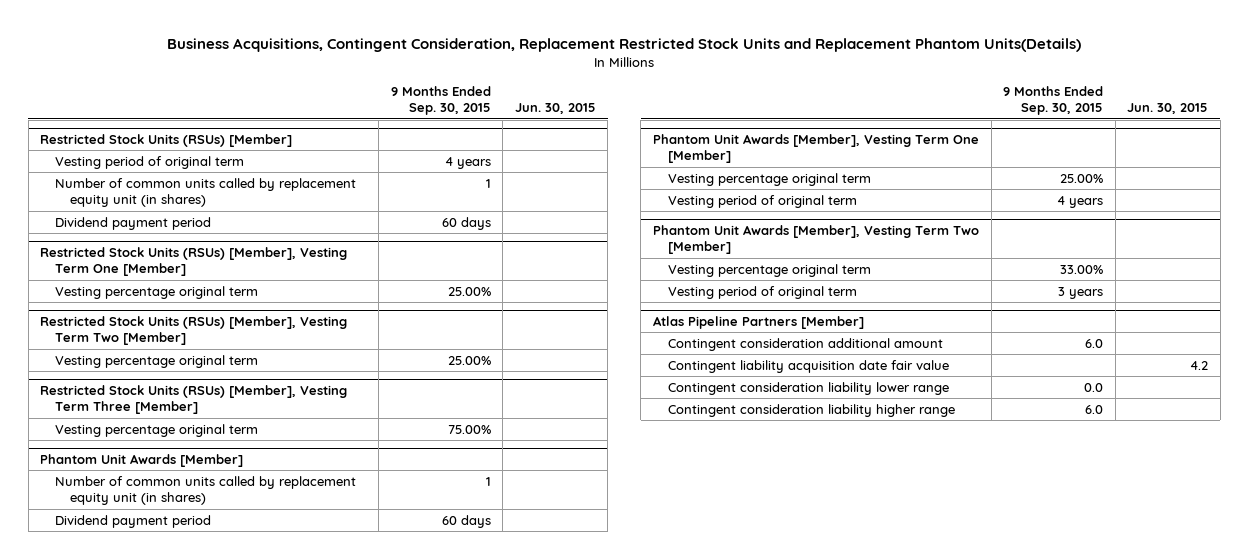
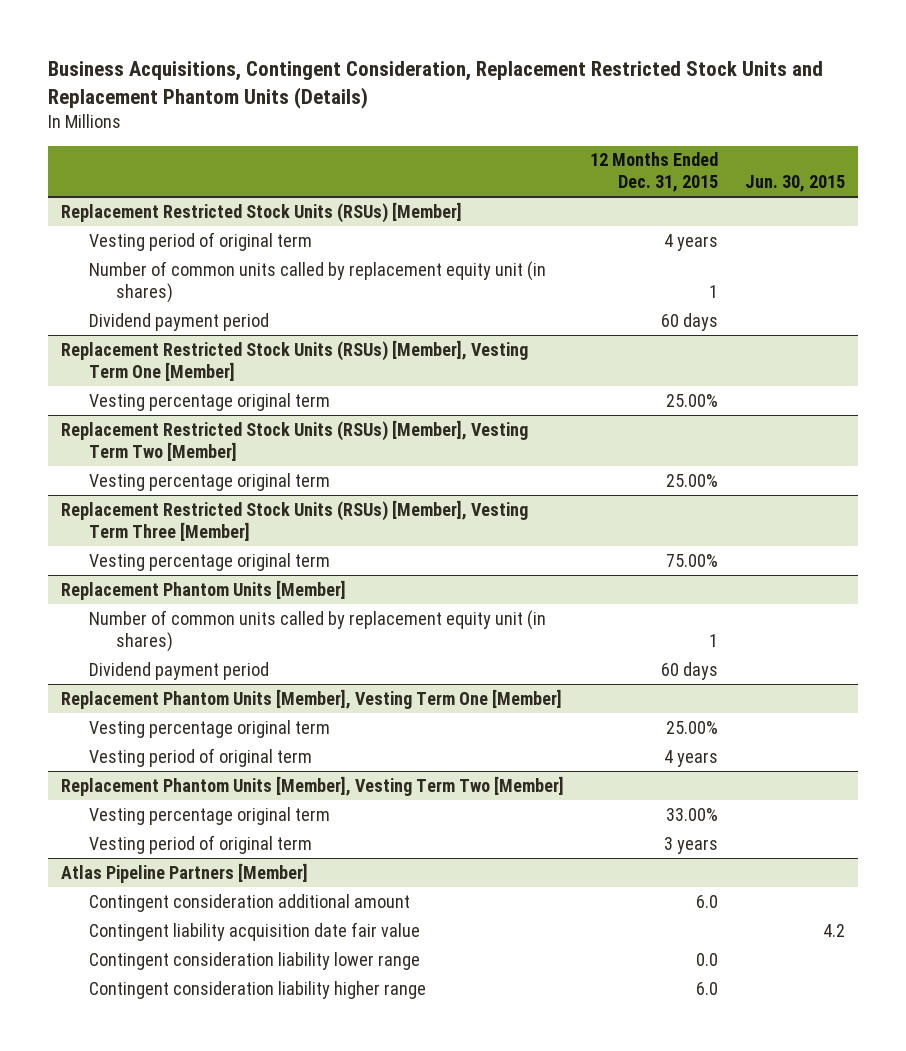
- Business Acquisitions, Contingent Consideration, Replacement Restricted Stock Units and Replacement Phantom Units(Details)
+ Business Acquisitions, Contingent Consideration, Replacement Restricted Stock Units and Replacement Phantom Units (Details)
- | 9 Months Ended Sep. 30, 2015 | Jun. 30, 2015
+ | 12 Months Ended Dec. 31, 2015 | Jun. 30, 2015
- Restricted Stock Units (RSUs) [Member]
- Vesting period of original term | 4 years |
- Number of common units called by replacement equity unit (in shares) | 1 |
- Dividend payment period | 60 days |
- Restricted Stock Units (RSUs) [Member], Vesting Term One [Member]
+ Replacement Restricted Stock Units (RSUs) [Member]
+ Vesting period of original term | 4 years |
+ Number of common units called by replacement equity unit (in shares) | 1 |
+ Dividend payment period | 60 days |
+ Replacement Restricted Stock Units (RSUs) [Member], Vesting Term One [Member]
- Restricted Stock Units (RSUs) [Member], Vesting Term Two [Member]
+ Replacement Restricted Stock Units (RSUs) [Member], Vesting Term Two [Member]
- Restricted Stock Units (RSUs) [Member], Vesting Term Three [Member]
+ Replacement Restricted Stock Units (RSUs) [Member], Vesting Term Three [Member]
- Phantom Unit Awards [Member]
+ Replacement Phantom Units [Member]
- Phantom Unit Awards [Member], Vesting Term One [Member]
+ Replacement Phantom Units [Member], Vesting Term One [Member]
- Phantom Unit Awards [Member], Vesting Term Two [Member]
+ Replacement Phantom Units [Member], Vesting Term Two [Member]

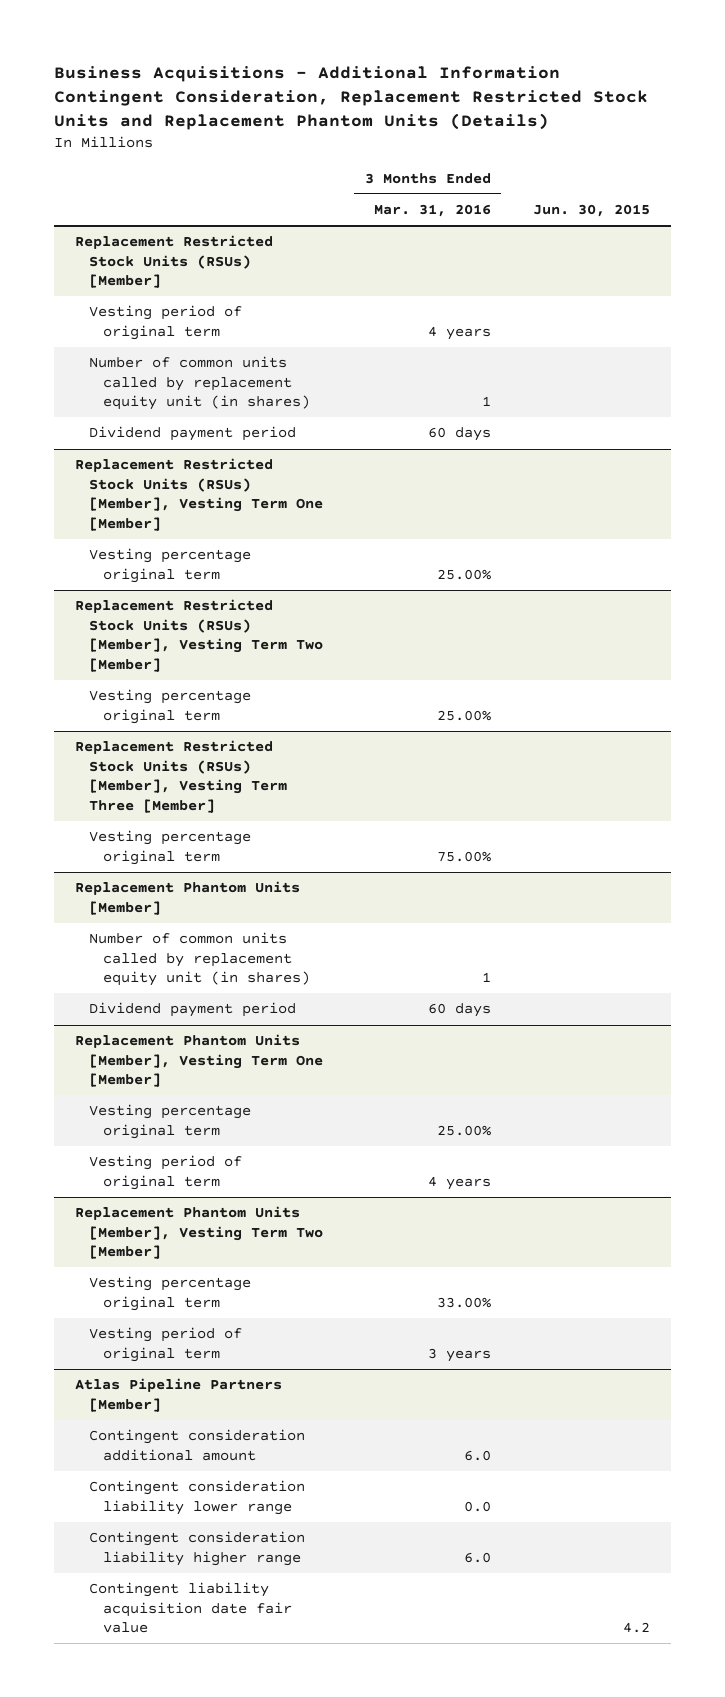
- Business Acquisitions, Contingent Consideration, Replacement Restricted Stock Units and Replacement Phantom Units (Details)
+ Business Acquisitions - Additional Information Contingent Consideration, Replacement Restricted Stock Units and Replacement Phantom Units (Details)
- | 12 Months Ended Dec. 31, 2015 | Jun. 30, 2015
+ | 3 Months Ended Mar. 31, 2016 | Jun. 30, 2015
@ Atlas Pipeline Partners [Member]
moved down: Contingent liability acquisition date fair value | | 4.2

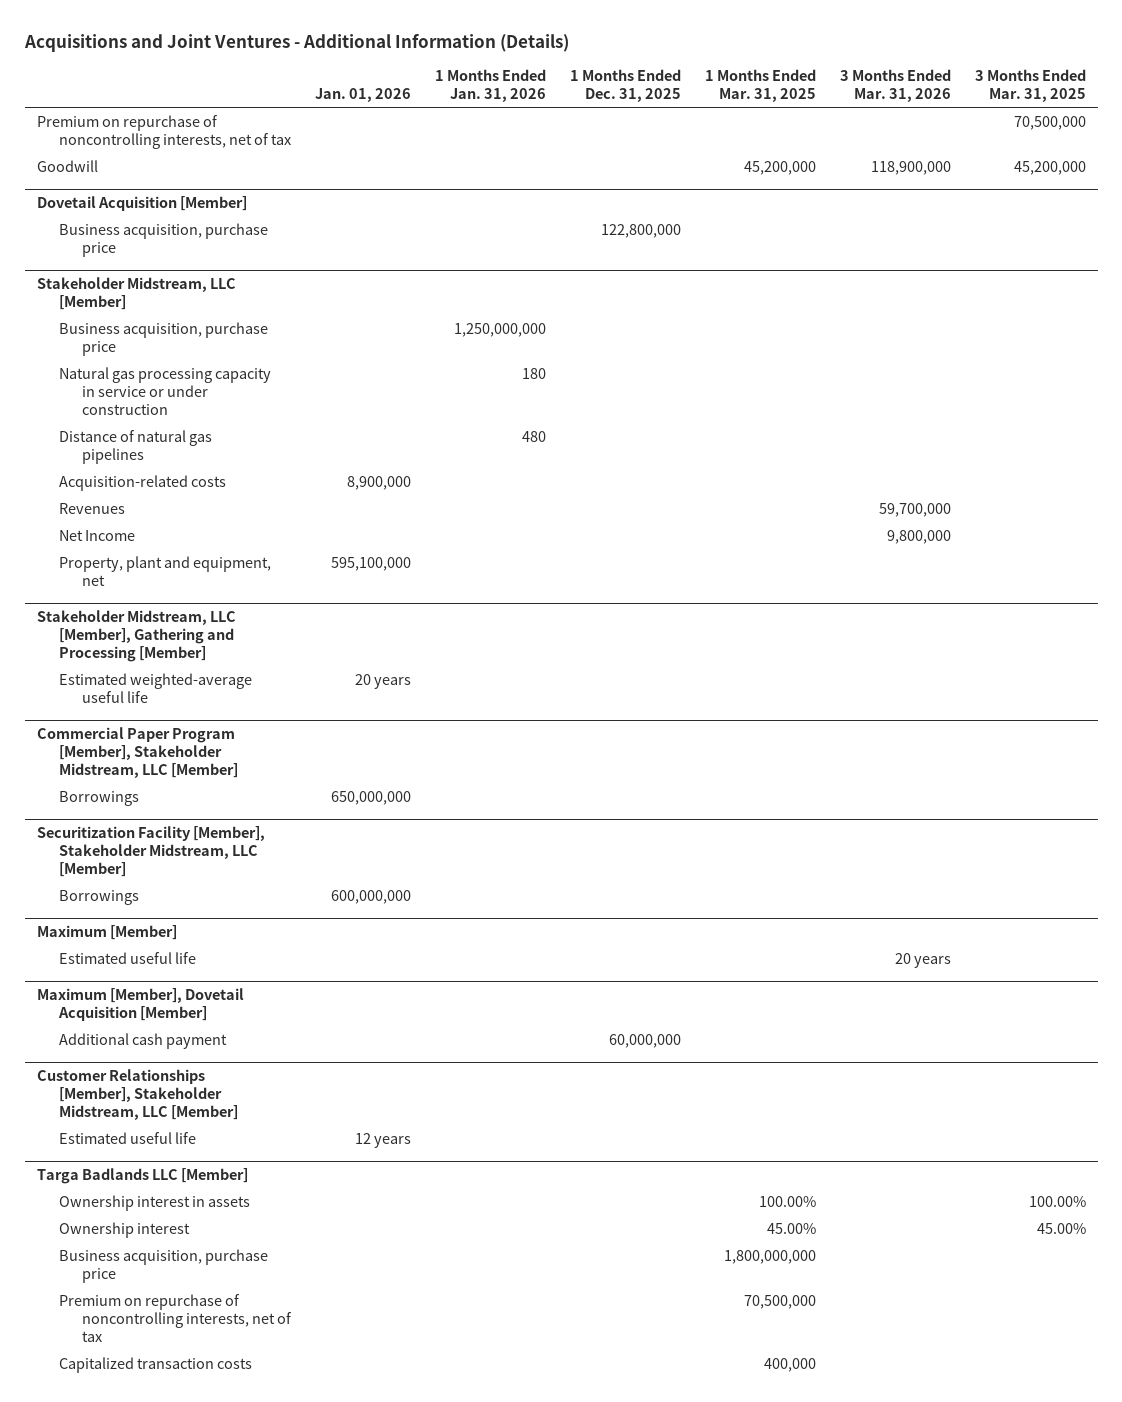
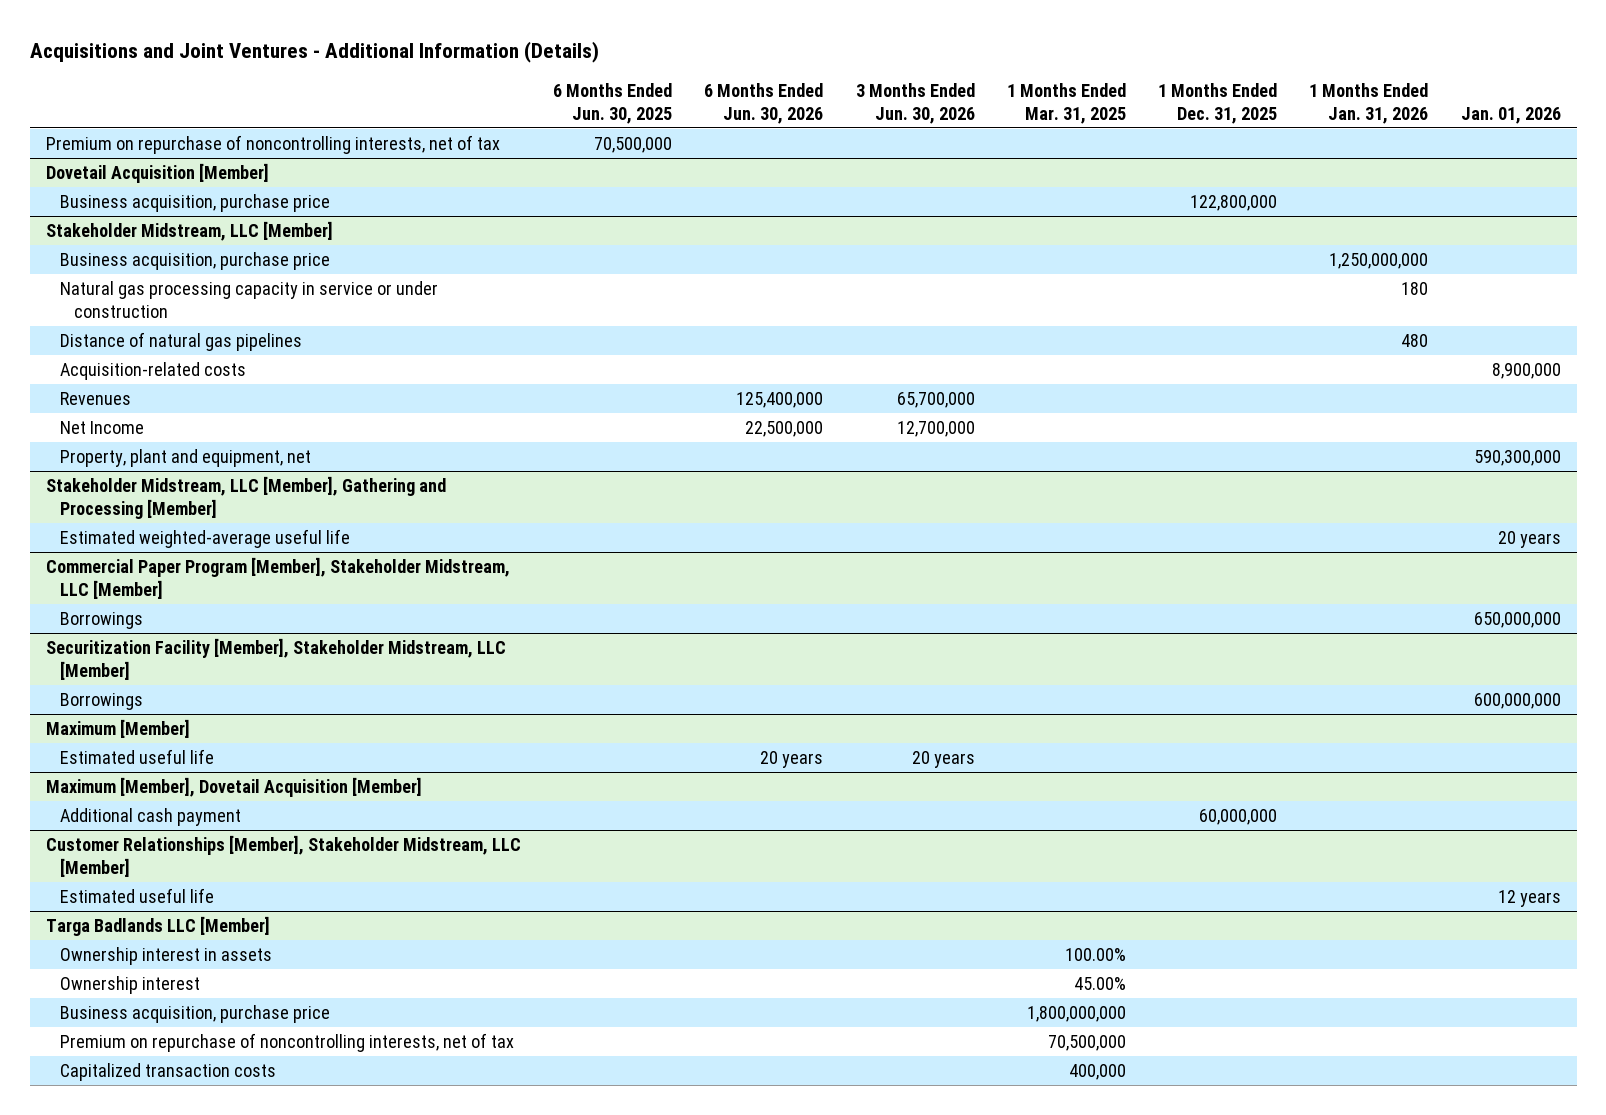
- | Jan. 01, 2026 | 1 Months Ended Jan. 31, 2026 | 1 Months Ended Dec. 31, 2025 | 1 Months Ended Mar. 31, 2025 | 3 Months Ended Mar. 31, 2026 | 3 Months Ended Mar. 31, 2025
+ | 6 Months Ended Jun. 30, 2025 | 6 Months Ended Jun. 30, 2026 | 3 Months Ended Jun. 30, 2026 | 1 Months Ended Mar. 31, 2025 | 1 Months Ended Dec. 31, 2025 | 1 Months Ended Jan. 31, 2026 | Jan. 01, 2026
- Goodwill | | | | 45,200,000 | 118,900,000 | 45,200,000
@ Stakeholder Midstream, LLC [Member]
- Property, plant and equipment, net | 595,100,000 | | | | |
+ Property, plant and equipment, net | | | | | | | 590,300,000

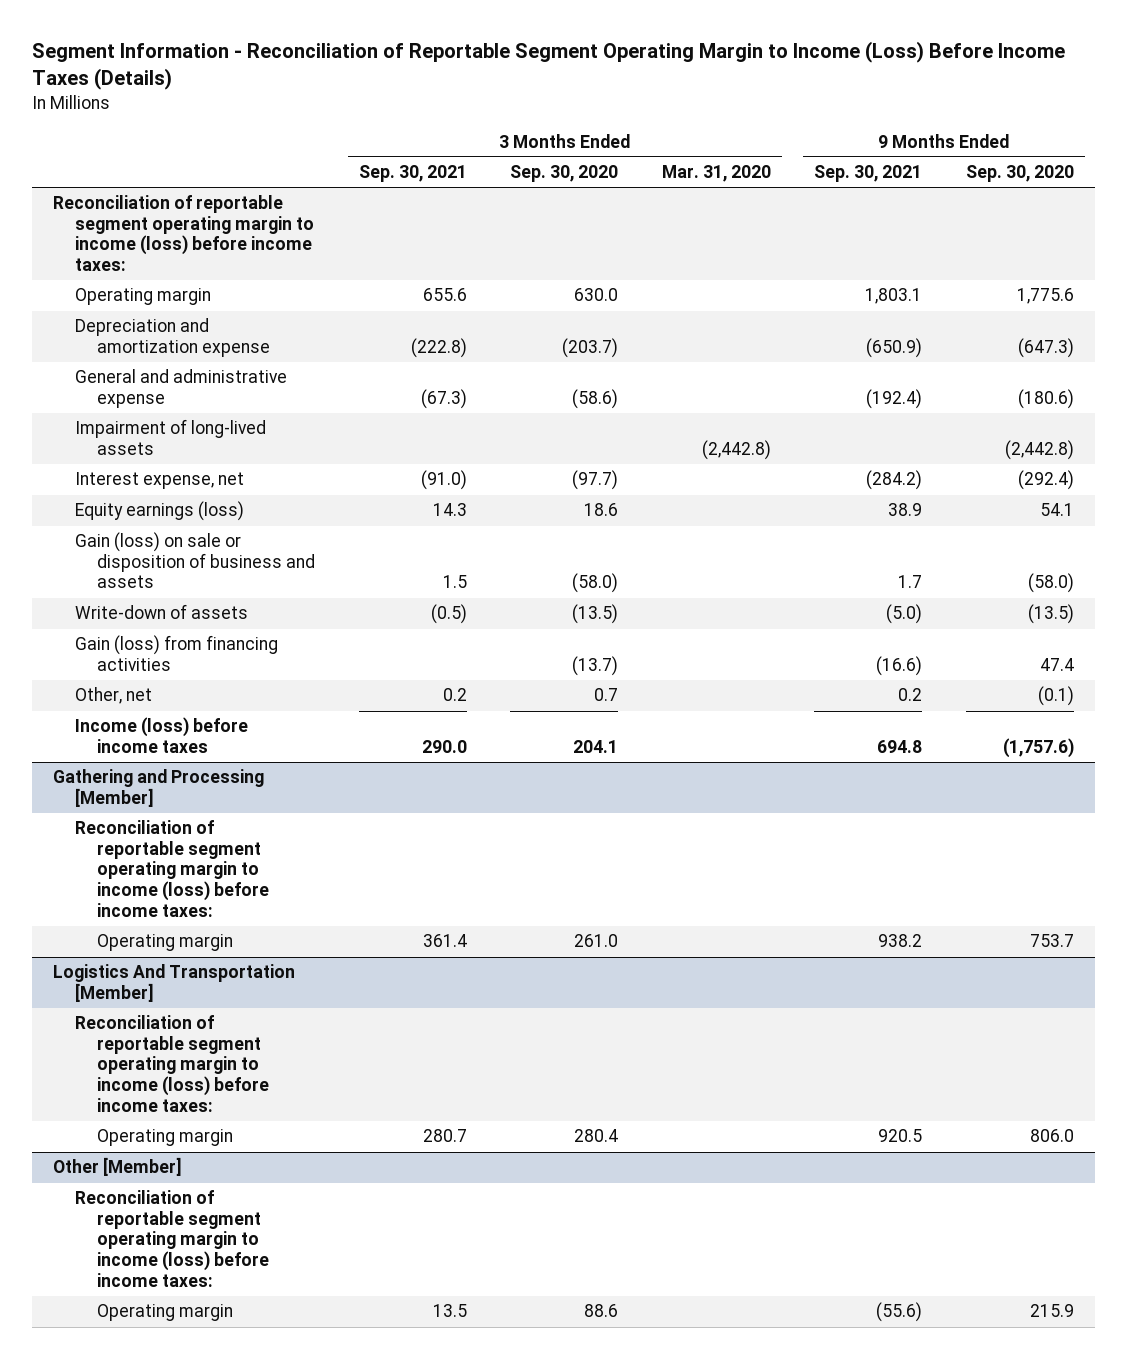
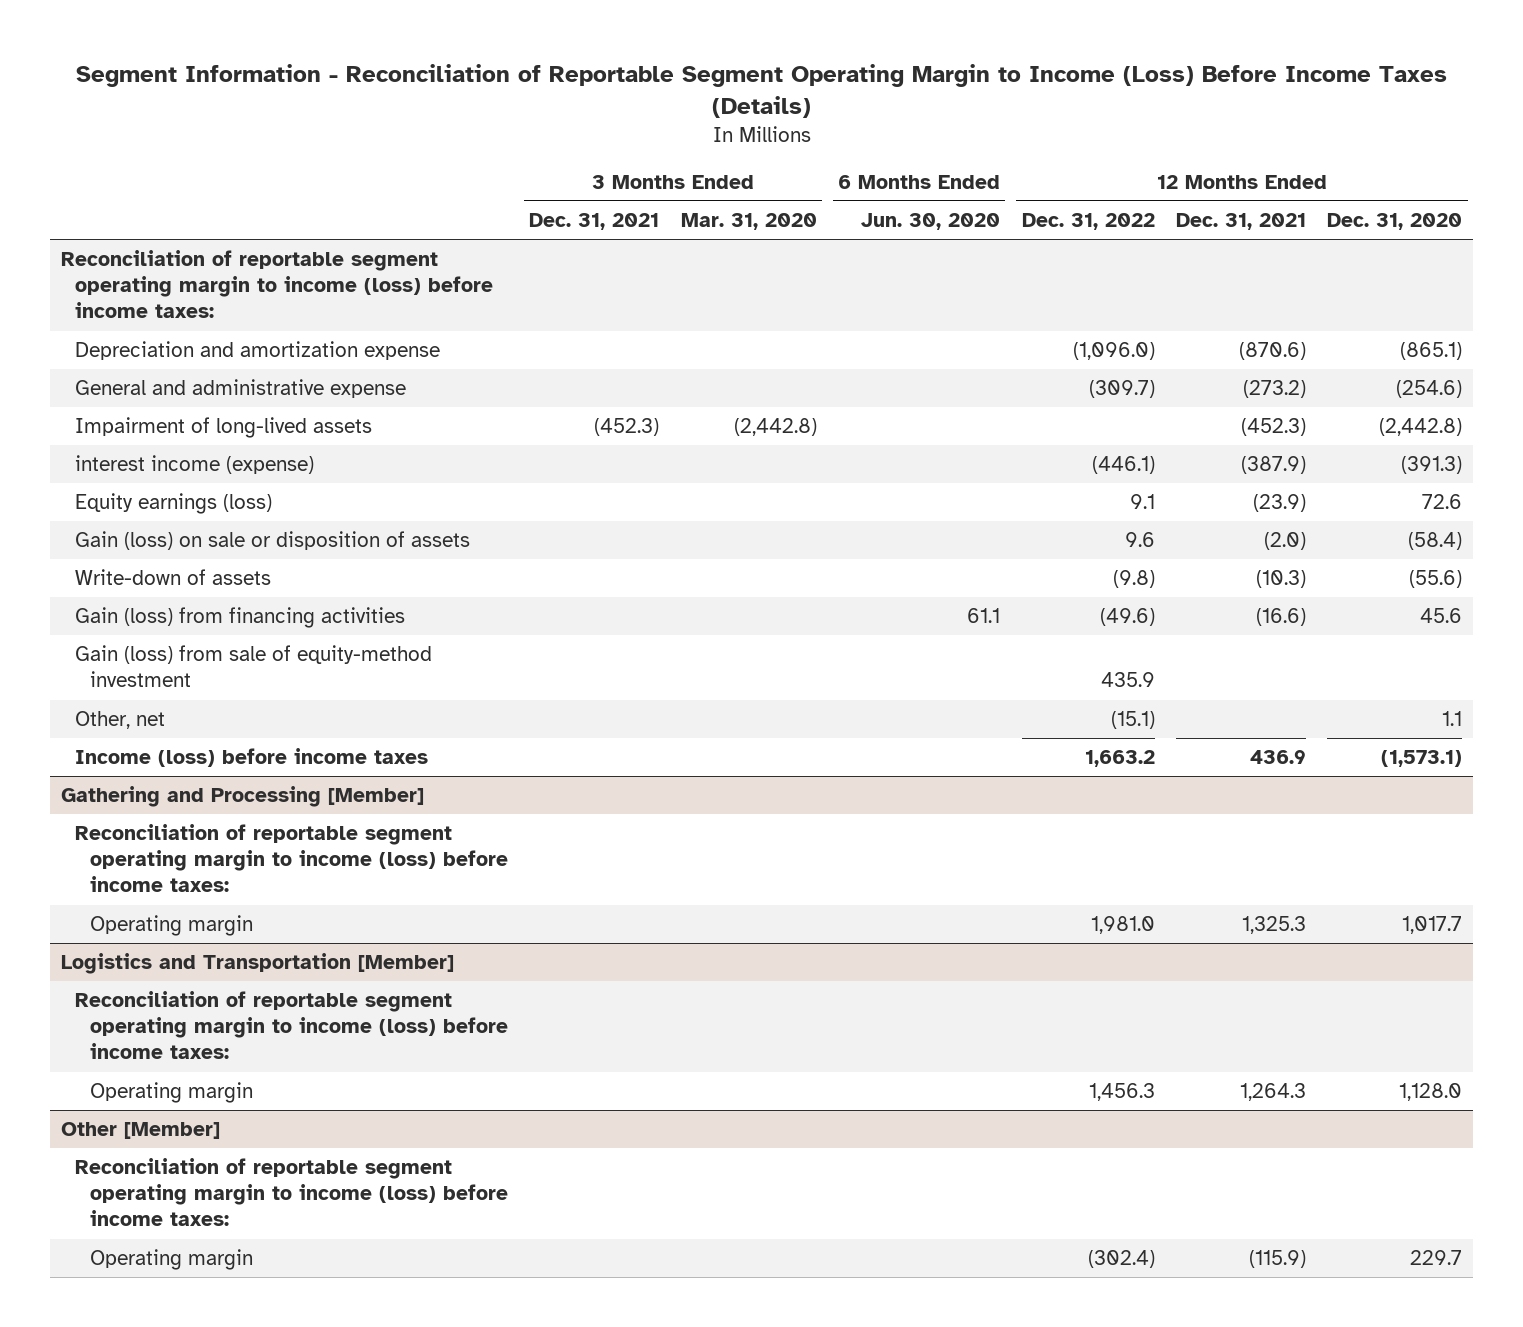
- | 3 Months Ended Sep. 30, 2021 | 3 Months Ended Sep. 30, 2020 | 3 Months Ended Mar. 31, 2020 | 9 Months Ended Sep. 30, 2021 | 9 Months Ended Sep. 30, 2020
+ | 3 Months Ended Dec. 31, 2021 | 3 Months Ended Mar. 31, 2020 | 6 Months Ended Jun. 30, 2020 | 12 Months Ended Dec. 31, 2022 | 12 Months Ended Dec. 31, 2021 | 12 Months Ended Dec. 31, 2020
- Operating margin | 655.6 | 630.0 | | 1,803.1 | 1,775.6
- Interest expense, net | (91.0) | (97.7) | | (284.2) | (292.4)
+ interest income (expense) | | | | (446.1) | (387.9) | (391.3)
- Gain (loss) on sale or disposition of business and assets | 1.5 | (58.0) | | 1.7 | (58.0)
+ Gain (loss) on sale or disposition of assets | | | | 9.6 | (2.0) | (58.4)
+ Gain (loss) from sale of equity-method investment | | | | 435.9 | |
- Logistics And Transportation [Member]
+ Logistics and Transportation [Member]

